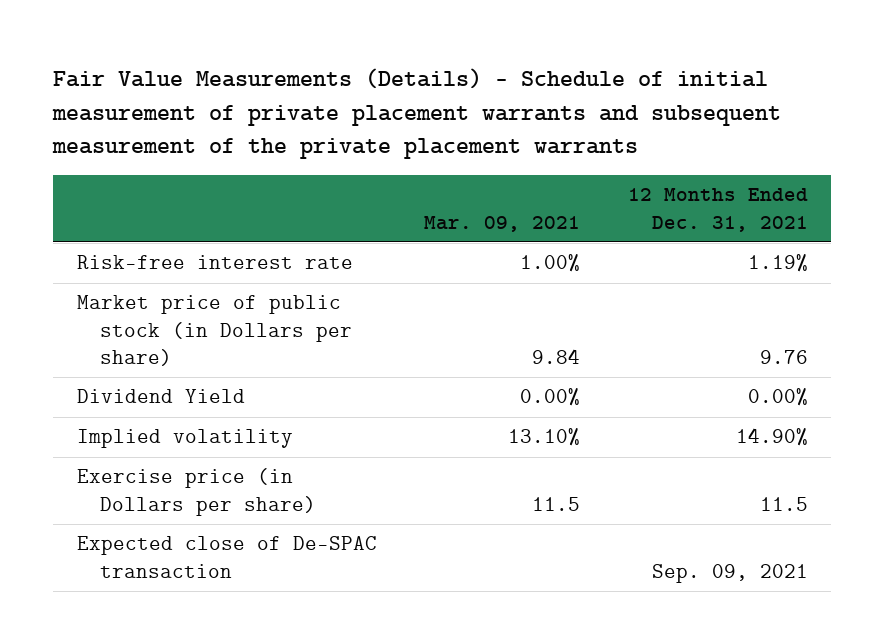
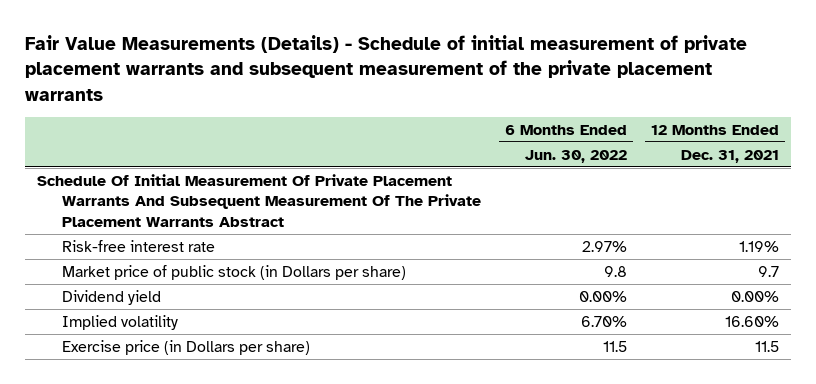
- | Mar. 09, 2021 | 12 Months Ended Dec. 31, 2021
+ | 6 Months Ended Jun. 30, 2022 | 12 Months Ended Dec. 31, 2021
+ Schedule Of Initial Measurement Of Private Placement Warrants And Subsequent Measurement Of The Private Placement Warrants Abstract
- Market price of public stock (in Dollars per share) | 9.84 | 9.76
- Dividend Yield | 0.00% | 0.00%
- Implied volatility | 13.10% | 14.90%
+ Market price of public stock (in Dollars per share) | 9.8 | 9.7
+ Dividend yield | 0.00% | 0.00%
+ Implied volatility | 6.70% | 16.60%
- Expected close of De-SPAC transaction | | Sep. 09, 2021

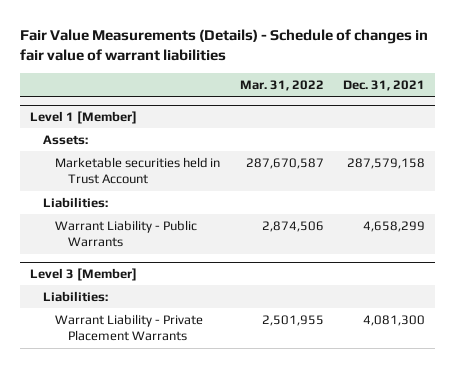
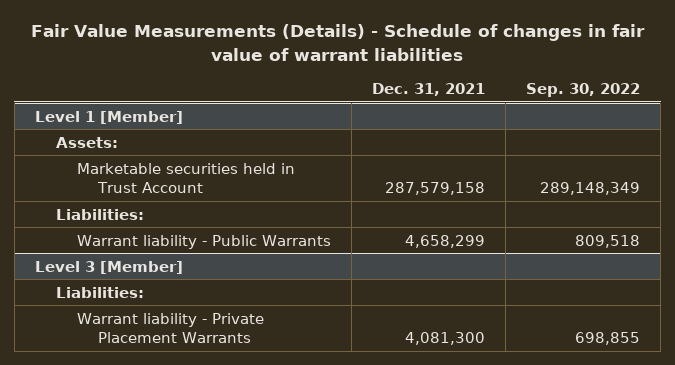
- | Mar. 31, 2022 | Dec. 31, 2021
+ | Dec. 31, 2021 | Sep. 30, 2022
@ Level 1 [Member]
- Warrant Liability - Public Warrants | 2,874,506 | 4,658,299
+ Warrant liability - Public Warrants | 4,658,299 | 809,518
@ Level 3 [Member]
- Warrant Liability - Private Placement Warrants | 2,501,955 | 4,081,300
+ Warrant liability - Private Placement Warrants | 4,081,300 | 698,855

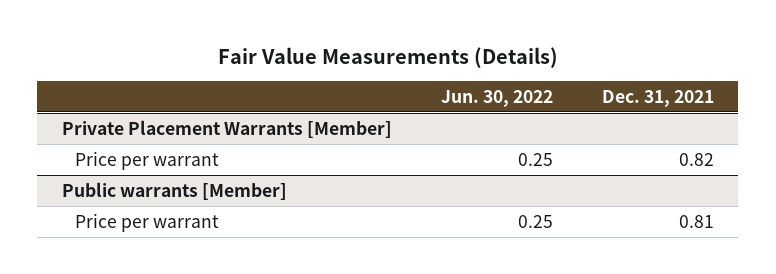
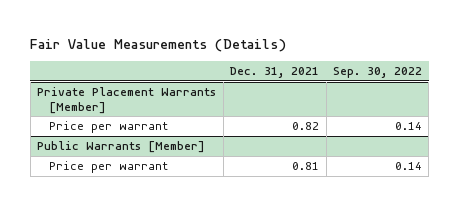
- | Jun. 30, 2022 | Dec. 31, 2021
+ | Dec. 31, 2021 | Sep. 30, 2022
- Public warrants [Member]
+ Public Warrants [Member]

